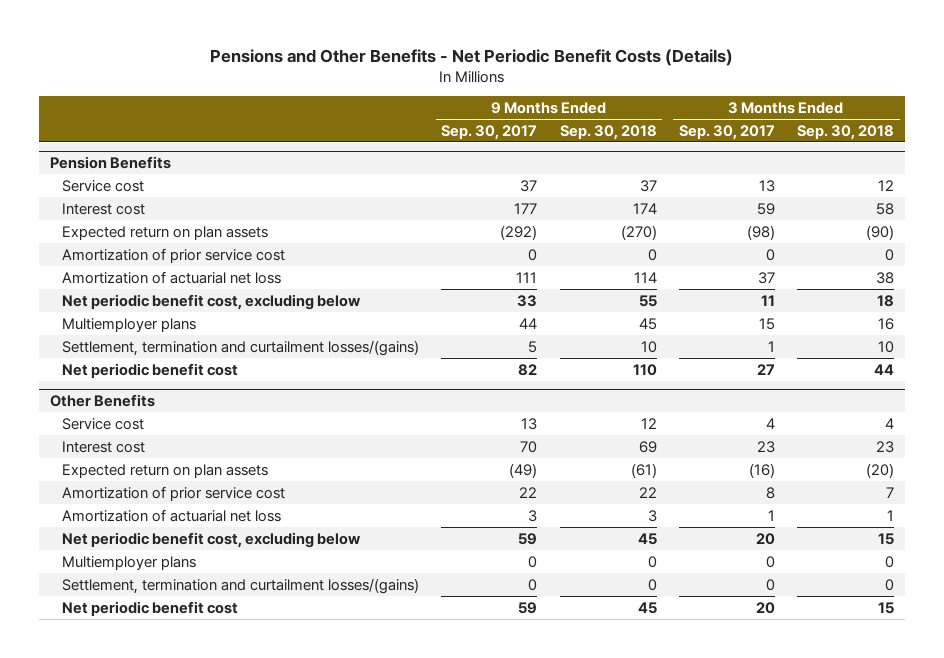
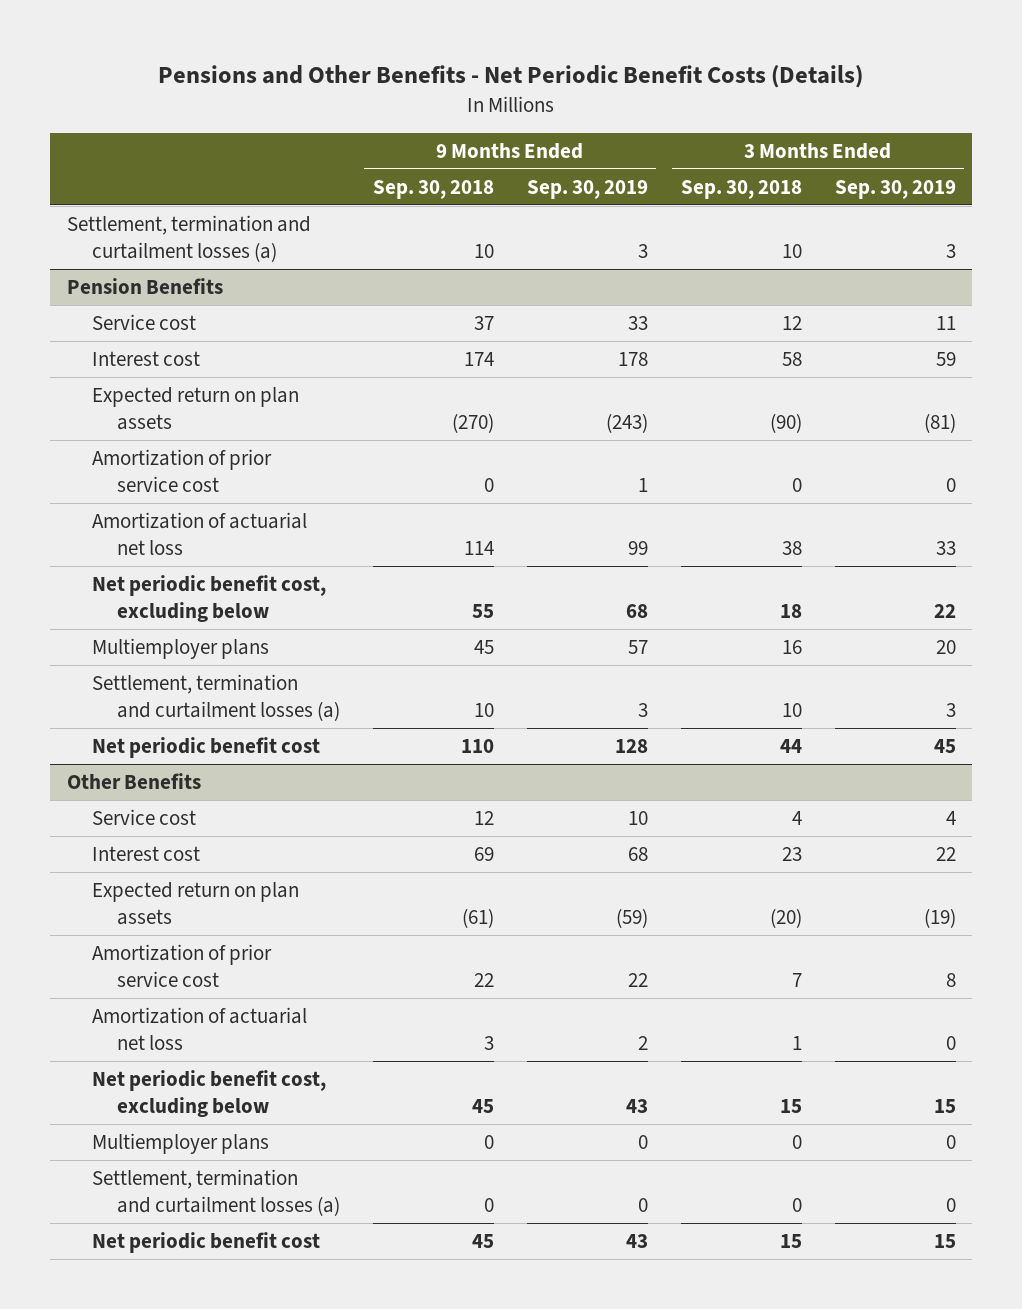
- | 9 Months Ended Sep. 30, 2017 | 9 Months Ended Sep. 30, 2018 | 3 Months Ended Sep. 30, 2017 | 3 Months Ended Sep. 30, 2018
+ | 9 Months Ended Sep. 30, 2018 | 9 Months Ended Sep. 30, 2019 | 3 Months Ended Sep. 30, 2018 | 3 Months Ended Sep. 30, 2019
+ Settlement, termination and curtailment losses (a) | 10 | 3 | 10 | 3
@ Pension Benefits
- Settlement, termination and curtailment losses/(gains) | 5 | 10 | 1 | 10
+ Settlement, termination and curtailment losses (a) | 10 | 3 | 10 | 3
@ Other Benefits
- Settlement, termination and curtailment losses/(gains) | 0 | 0 | 0 | 0
+ Settlement, termination and curtailment losses (a) | 0 | 0 | 0 | 0

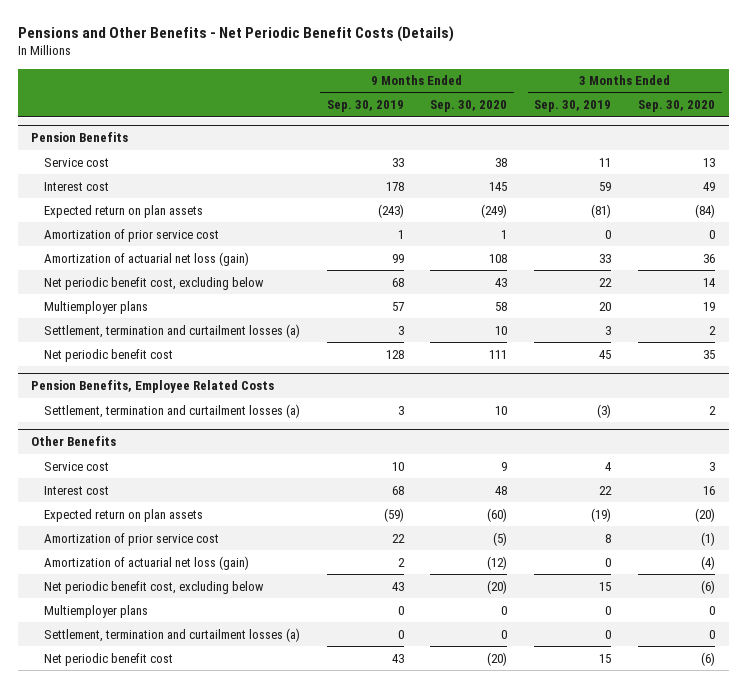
- | 9 Months Ended Sep. 30, 2018 | 9 Months Ended Sep. 30, 2019 | 3 Months Ended Sep. 30, 2018 | 3 Months Ended Sep. 30, 2019
+ | 9 Months Ended Sep. 30, 2019 | 9 Months Ended Sep. 30, 2020 | 3 Months Ended Sep. 30, 2019 | 3 Months Ended Sep. 30, 2020
- Settlement, termination and curtailment losses (a) | 10 | 3 | 10 | 3
@ Pension Benefits
- Amortization of actuarial net loss | 114 | 99 | 38 | 33
+ Amortization of actuarial net loss (gain) | 99 | 108 | 33 | 36
+ Pension Benefits, Employee Related Costs
+ Settlement, termination and curtailment losses (a) | 3 | 10 | (3) | 2
@ Other Benefits
- Amortization of actuarial net loss | 3 | 2 | 1 | 0
+ Amortization of actuarial net loss (gain) | 2 | (12) | 0 | (4)

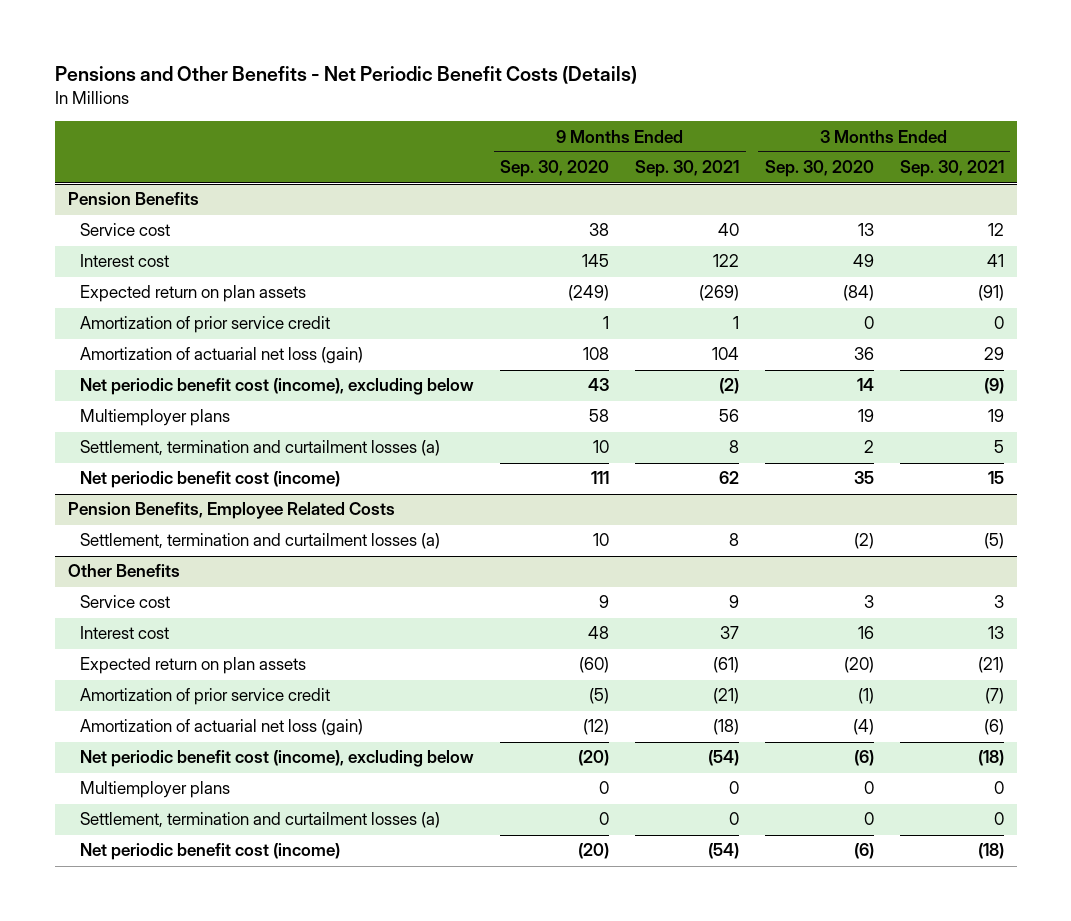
- | 9 Months Ended Sep. 30, 2019 | 9 Months Ended Sep. 30, 2020 | 3 Months Ended Sep. 30, 2019 | 3 Months Ended Sep. 30, 2020
+ | 9 Months Ended Sep. 30, 2020 | 9 Months Ended Sep. 30, 2021 | 3 Months Ended Sep. 30, 2020 | 3 Months Ended Sep. 30, 2021
@ Pension Benefits
- Amortization of prior service cost | 1 | 1 | 0 | 0
+ Amortization of prior service credit | 1 | 1 | 0 | 0
- Net periodic benefit cost, excluding below | 68 | 43 | 22 | 14
+ Net periodic benefit cost (income), excluding below | 43 | (2) | 14 | (9)
- Net periodic benefit cost | 128 | 111 | 45 | 35
+ Net periodic benefit cost (income) | 111 | 62 | 35 | 15
@ Pension Benefits, Employee Related Costs
- Settlement, termination and curtailment losses (a) | 3 | 10 | (3) | 2
+ Settlement, termination and curtailment losses (a) | 10 | 8 | (2) | (5)
@ Other Benefits
- Amortization of prior service cost | 22 | (5) | 8 | (1)
+ Amortization of prior service credit | (5) | (21) | (1) | (7)
- Net periodic benefit cost, excluding below | 43 | (20) | 15 | (6)
+ Net periodic benefit cost (income), excluding below | (20) | (54) | (6) | (18)
- Net periodic benefit cost | 43 | (20) | 15 | (6)
+ Net periodic benefit cost (income) | (20) | (54) | (6) | (18)

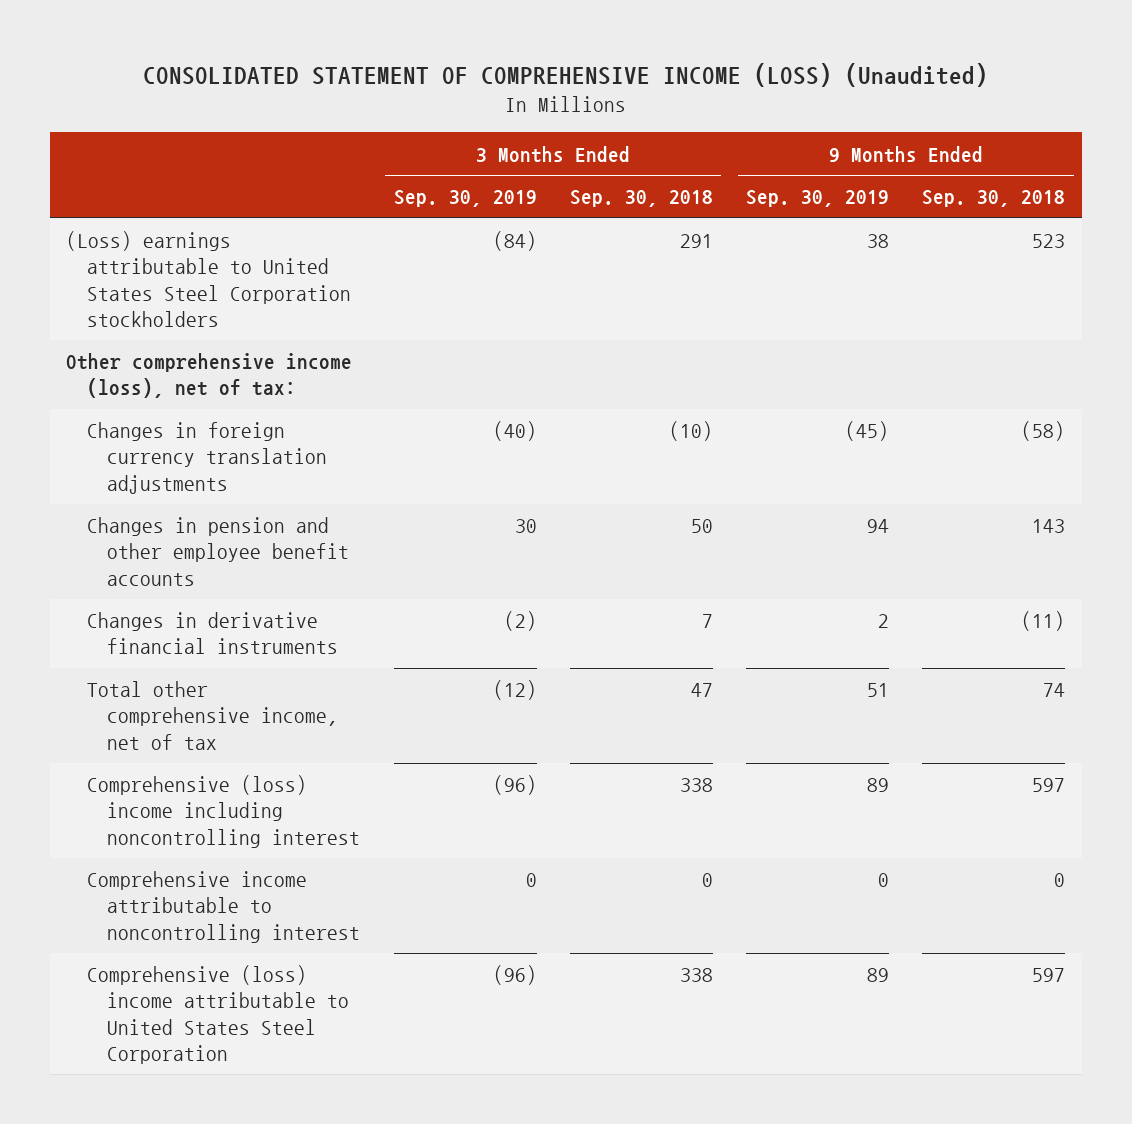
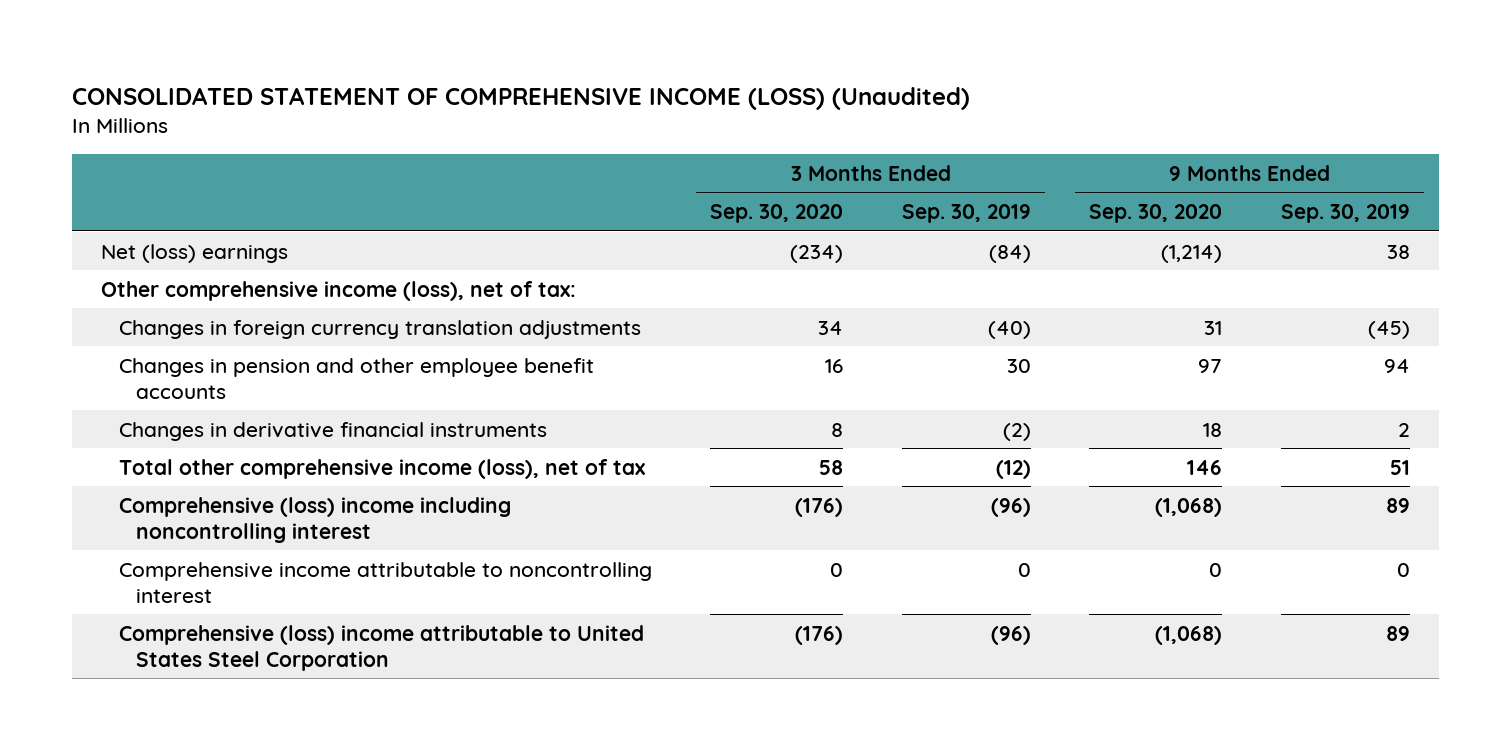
- | 3 Months Ended Sep. 30, 2019 | 3 Months Ended Sep. 30, 2018 | 9 Months Ended Sep. 30, 2019 | 9 Months Ended Sep. 30, 2018
+ | 3 Months Ended Sep. 30, 2020 | 3 Months Ended Sep. 30, 2019 | 9 Months Ended Sep. 30, 2020 | 9 Months Ended Sep. 30, 2019
- (Loss) earnings attributable to United States Steel Corporation stockholders | (84) | 291 | 38 | 523
+ Net (loss) earnings | (234) | (84) | (1,214) | 38
- Total other comprehensive income, net of tax | (12) | 47 | 51 | 74
+ Total other comprehensive income (loss), net of tax | 58 | (12) | 146 | 51

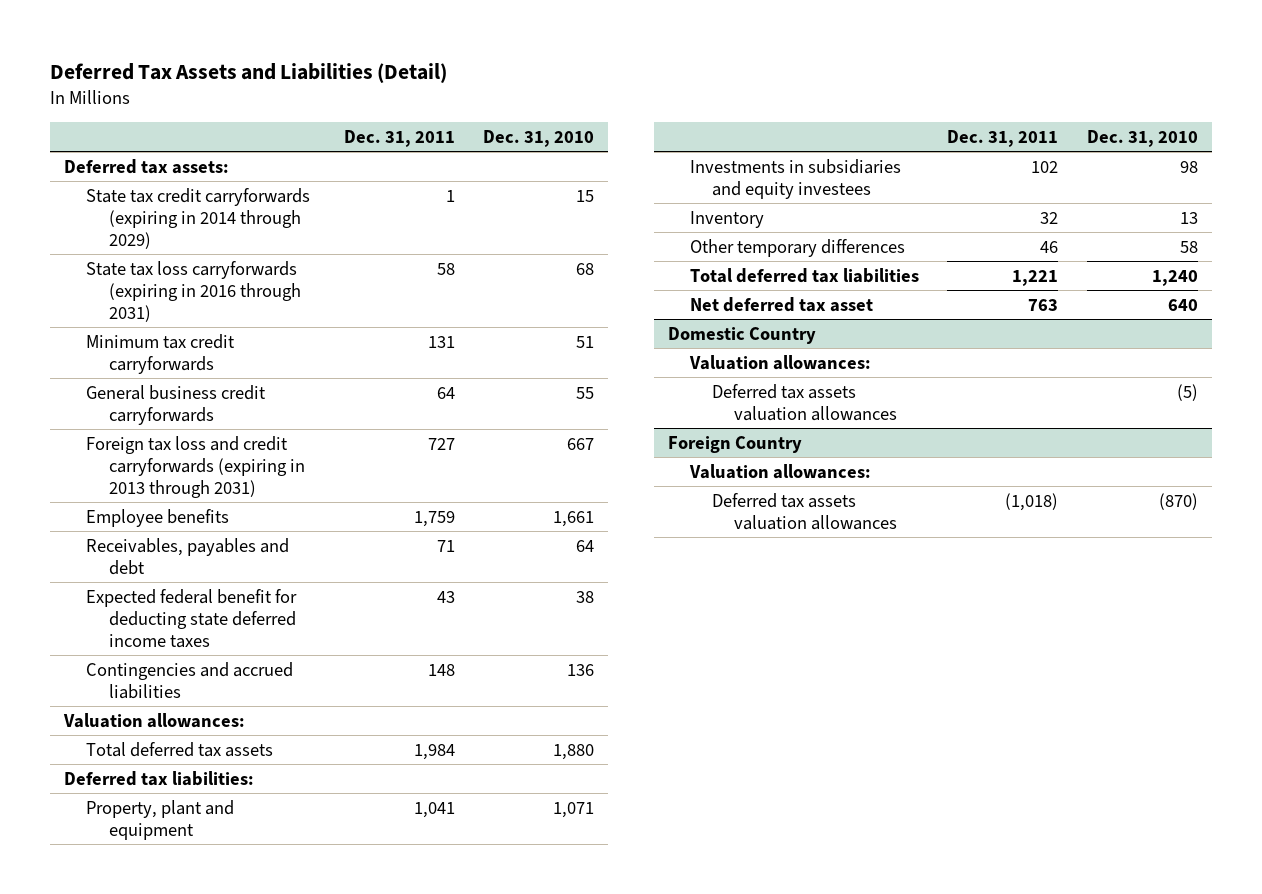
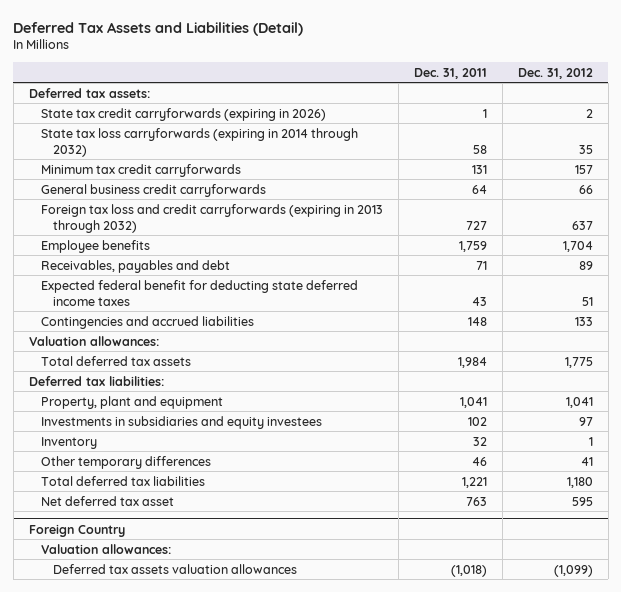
- | Dec. 31, 2011 | Dec. 31, 2010
+ | Dec. 31, 2011 | Dec. 31, 2012
- State tax credit carryforwards (expiring in 2014 through 2029) | 1 | 15
- State tax loss carryforwards (expiring in 2016 through 2031) | 58 | 68
+ State tax credit carryforwards (expiring in 2026) | 1 | 2
+ State tax loss carryforwards (expiring in 2014 through 2032) | 58 | 35
- Foreign tax loss and credit carryforwards (expiring in 2013 through 2031) | 727 | 667
+ Foreign tax loss and credit carryforwards (expiring in 2013 through 2032) | 727 | 637
- Domestic Country
- Valuation allowances:
- Deferred tax assets valuation allowances | | (5)

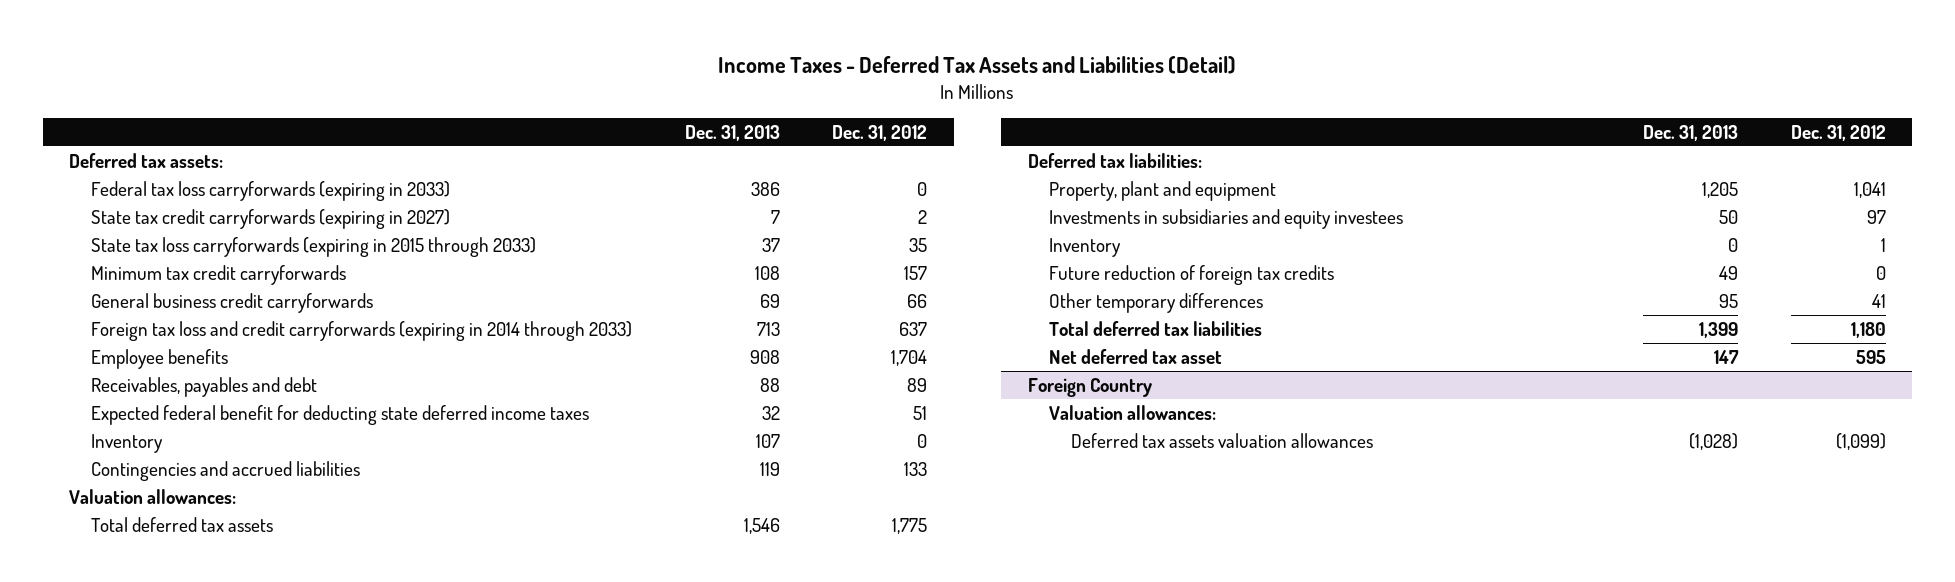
- Deferred Tax Assets and Liabilities (Detail)
+ Income Taxes - Deferred Tax Assets and Liabilities (Detail)
- | Dec. 31, 2011 | Dec. 31, 2012
+ | Dec. 31, 2013 | Dec. 31, 2012
- State tax credit carryforwards (expiring in 2026) | 1 | 2
- State tax loss carryforwards (expiring in 2014 through 2032) | 58 | 35
+ Federal tax loss carryforwards (expiring in 2033) | 386 | 0
+ State tax credit carryforwards (expiring in 2027) | 7 | 2
+ State tax loss carryforwards (expiring in 2015 through 2033) | 37 | 35
- Foreign tax loss and credit carryforwards (expiring in 2013 through 2032) | 727 | 637
+ Foreign tax loss and credit carryforwards (expiring in 2014 through 2033) | 713 | 637
+ Inventory | 107 | 0
+ Future reduction of foreign tax credits | 49 | 0

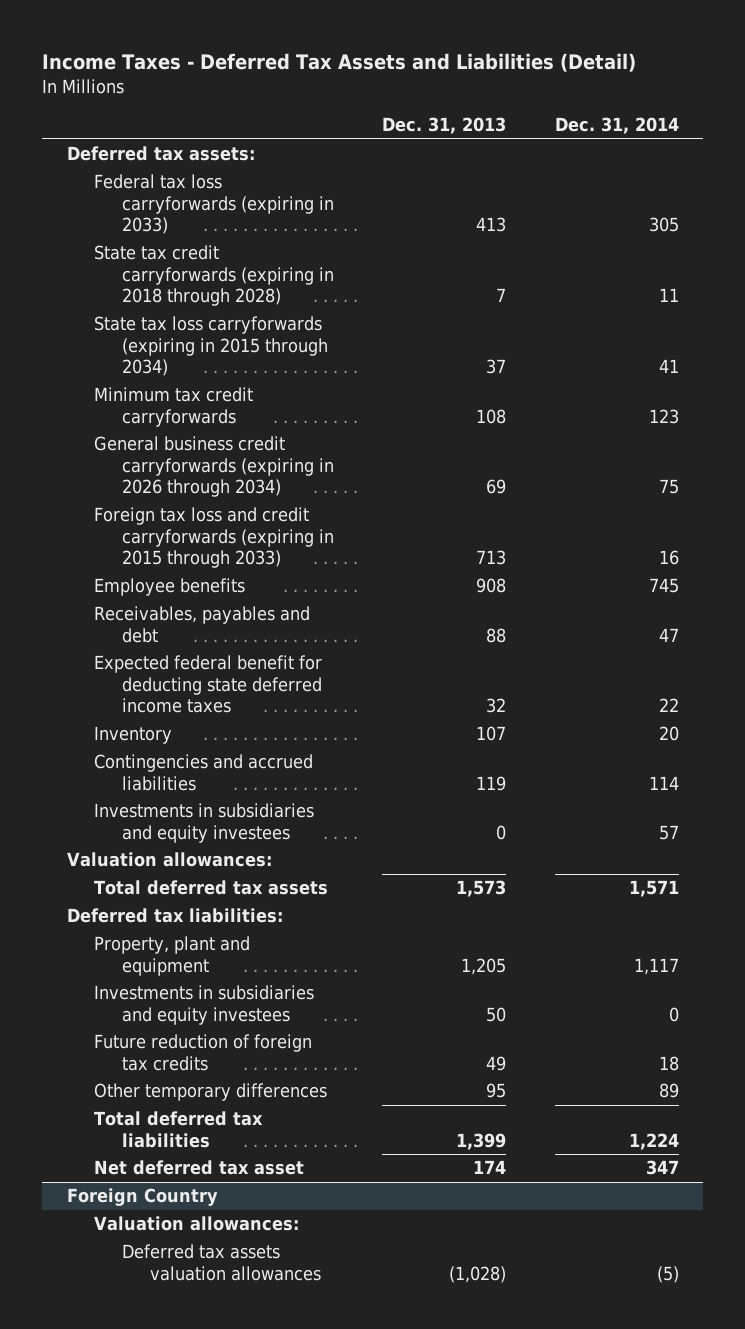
- | Dec. 31, 2013 | Dec. 31, 2012
+ | Dec. 31, 2013 | Dec. 31, 2014
- Federal tax loss carryforwards (expiring in 2033) | 386 | 0
- State tax credit carryforwards (expiring in 2027) | 7 | 2
- State tax loss carryforwards (expiring in 2015 through 2033) | 37 | 35
+ Federal tax loss carryforwards (expiring in 2033) | 413 | 305
+ State tax credit carryforwards (expiring in 2018 through 2028) | 7 | 11
+ State tax loss carryforwards (expiring in 2015 through 2034) | 37 | 41
- General business credit carryforwards | 69 | 66
- Foreign tax loss and credit carryforwards (expiring in 2014 through 2033) | 713 | 637
+ General business credit carryforwards (expiring in 2026 through 2034) | 69 | 75
+ Foreign tax loss and credit carryforwards (expiring in 2015 through 2033) | 713 | 16
+ Investments in subsidiaries and equity investees | 0 | 57
- Total deferred tax assets | 1,546 | 1,775
+ Total deferred tax assets | 1,573 | 1,571
- Inventory | 0 | 1
- Net deferred tax asset | 147 | 595
+ Net deferred tax asset | 174 | 347

